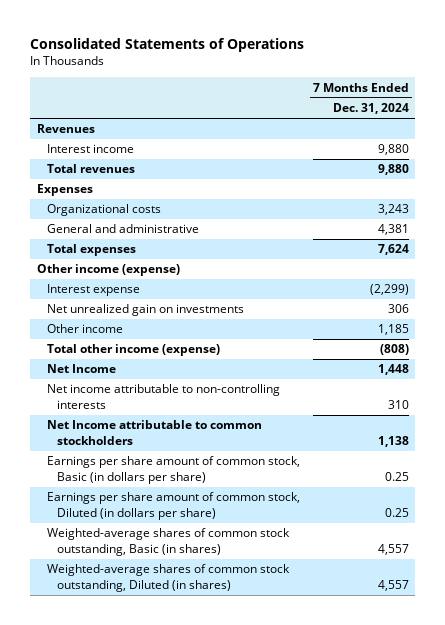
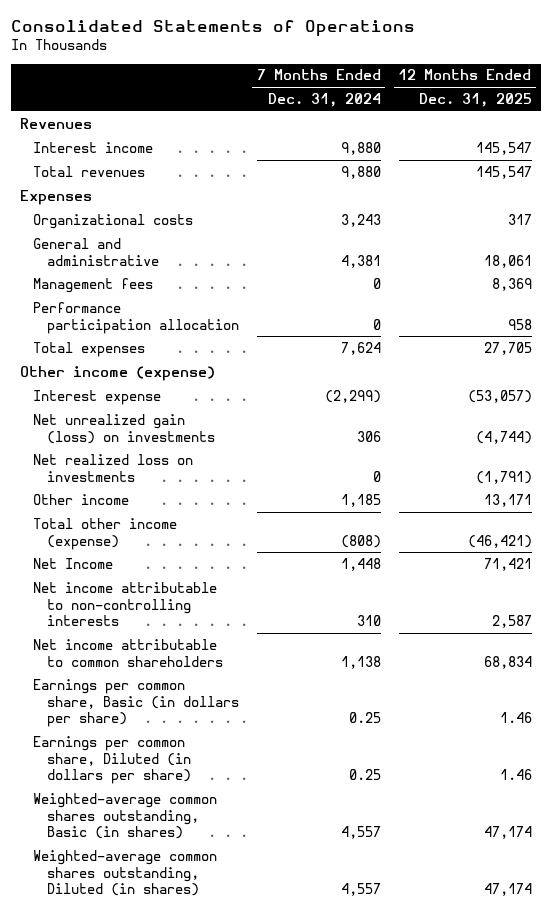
- | 7 Months Ended Dec. 31, 2024
+ | 7 Months Ended Dec. 31, 2024 | 12 Months Ended Dec. 31, 2025
+ Management fees | 0 | 8,369
+ Performance participation allocation | 0 | 958
- Net unrealized gain on investments | 306
+ Net unrealized gain (loss) on investments | 306 | (4,744)
+ Net realized loss on investments | 0 | (1,791)
- Net Income attributable to common stockholders | 1,138
- Earnings per share amount of common stock, Basic (in dollars per share) | 0.25
- Earnings per share amount of common stock, Diluted (in dollars per share) | 0.25
- Weighted-average shares of common stock outstanding, Basic (in shares) | 4,557
- Weighted-average shares of common stock outstanding, Diluted (in shares) | 4,557
+ Net income attributable to common shareholders | 1,138 | 68,834
+ Earnings per common share, Basic (in dollars per share) | 0.25 | 1.46
+ Earnings per common share, Diluted (in dollars per share) | 0.25 | 1.46
+ Weighted-average common shares outstanding, Basic (in shares) | 4,557 | 47,174
+ Weighted-average common shares outstanding, Diluted (in shares) | 4,557 | 47,174

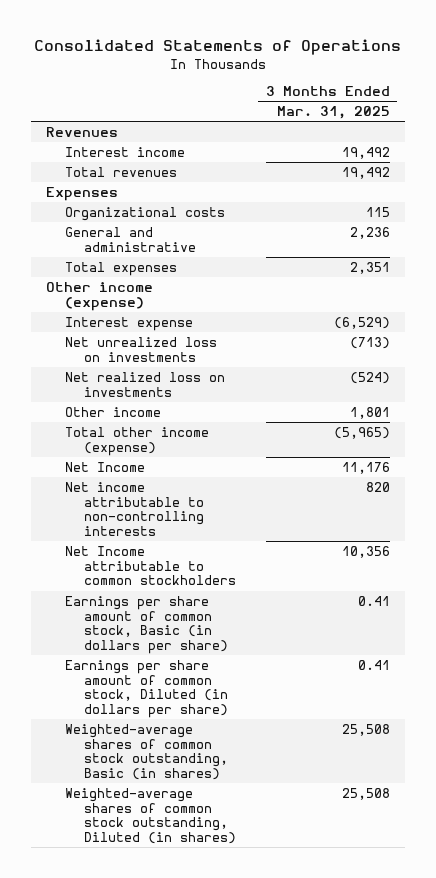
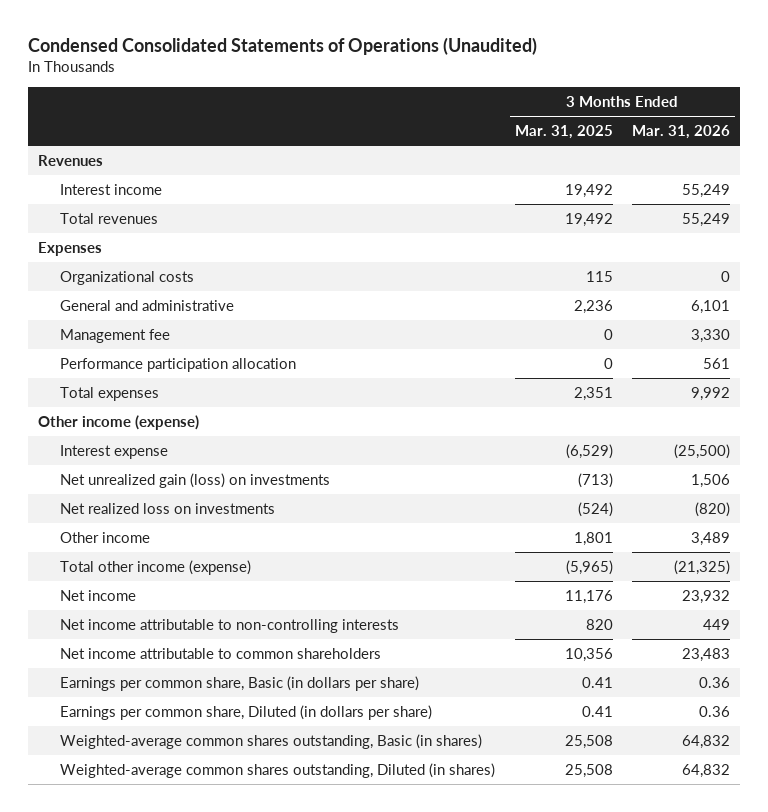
- Consolidated Statements of Operations
+ Condensed Consolidated Statements of Operations (Unaudited)
- | 3 Months Ended Mar. 31, 2025
+ | 3 Months Ended Mar. 31, 2025 | 3 Months Ended Mar. 31, 2026
+ Management fee | 0 | 3,330
+ Performance participation allocation | 0 | 561
- Net unrealized loss on investments | (713)
+ Net unrealized gain (loss) on investments | (713) | 1,506
- Net Income | 11,176
+ Net income | 11,176 | 23,932
- Net Income attributable to common stockholders | 10,356
- Earnings per share amount of common stock, Basic (in dollars per share) | 0.41
- Earnings per share amount of common stock, Diluted (in dollars per share) | 0.41
- Weighted-average shares of common stock outstanding, Basic (in shares) | 25,508
- Weighted-average shares of common stock outstanding, Diluted (in shares) | 25,508
+ Net income attributable to common shareholders | 10,356 | 23,483
+ Earnings per common share, Basic (in dollars per share) | 0.41 | 0.36
+ Earnings per common share, Diluted (in dollars per share) | 0.41 | 0.36
+ Weighted-average common shares outstanding, Basic (in shares) | 25,508 | 64,832
+ Weighted-average common shares outstanding, Diluted (in shares) | 25,508 | 64,832

